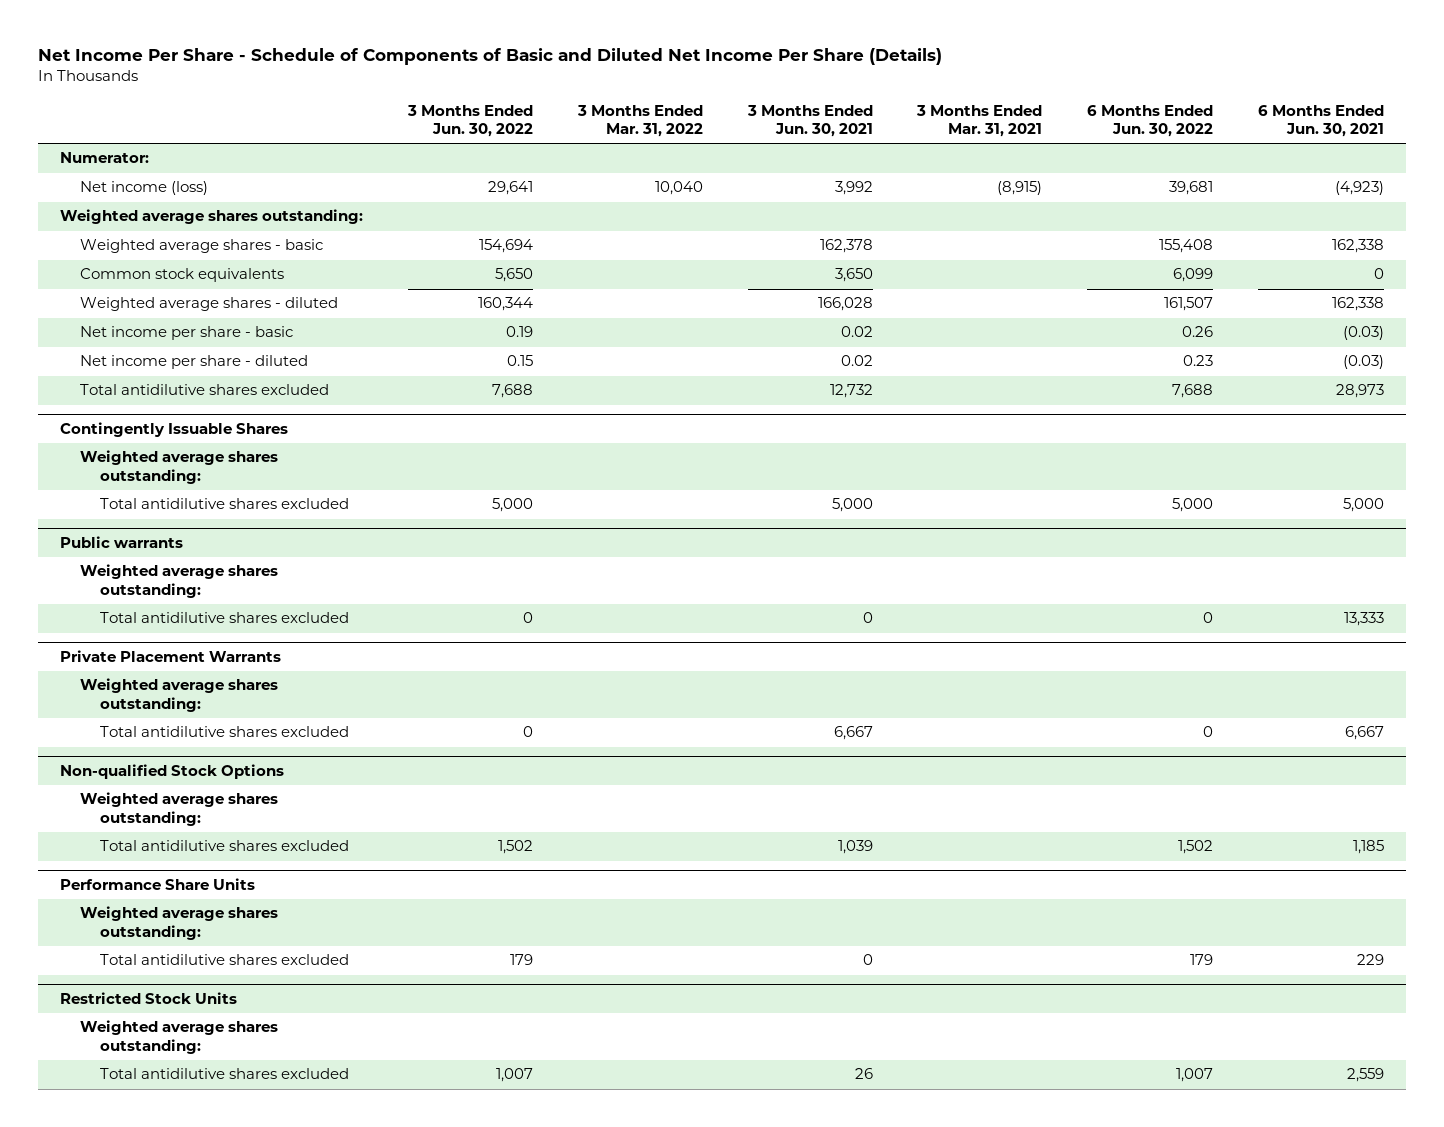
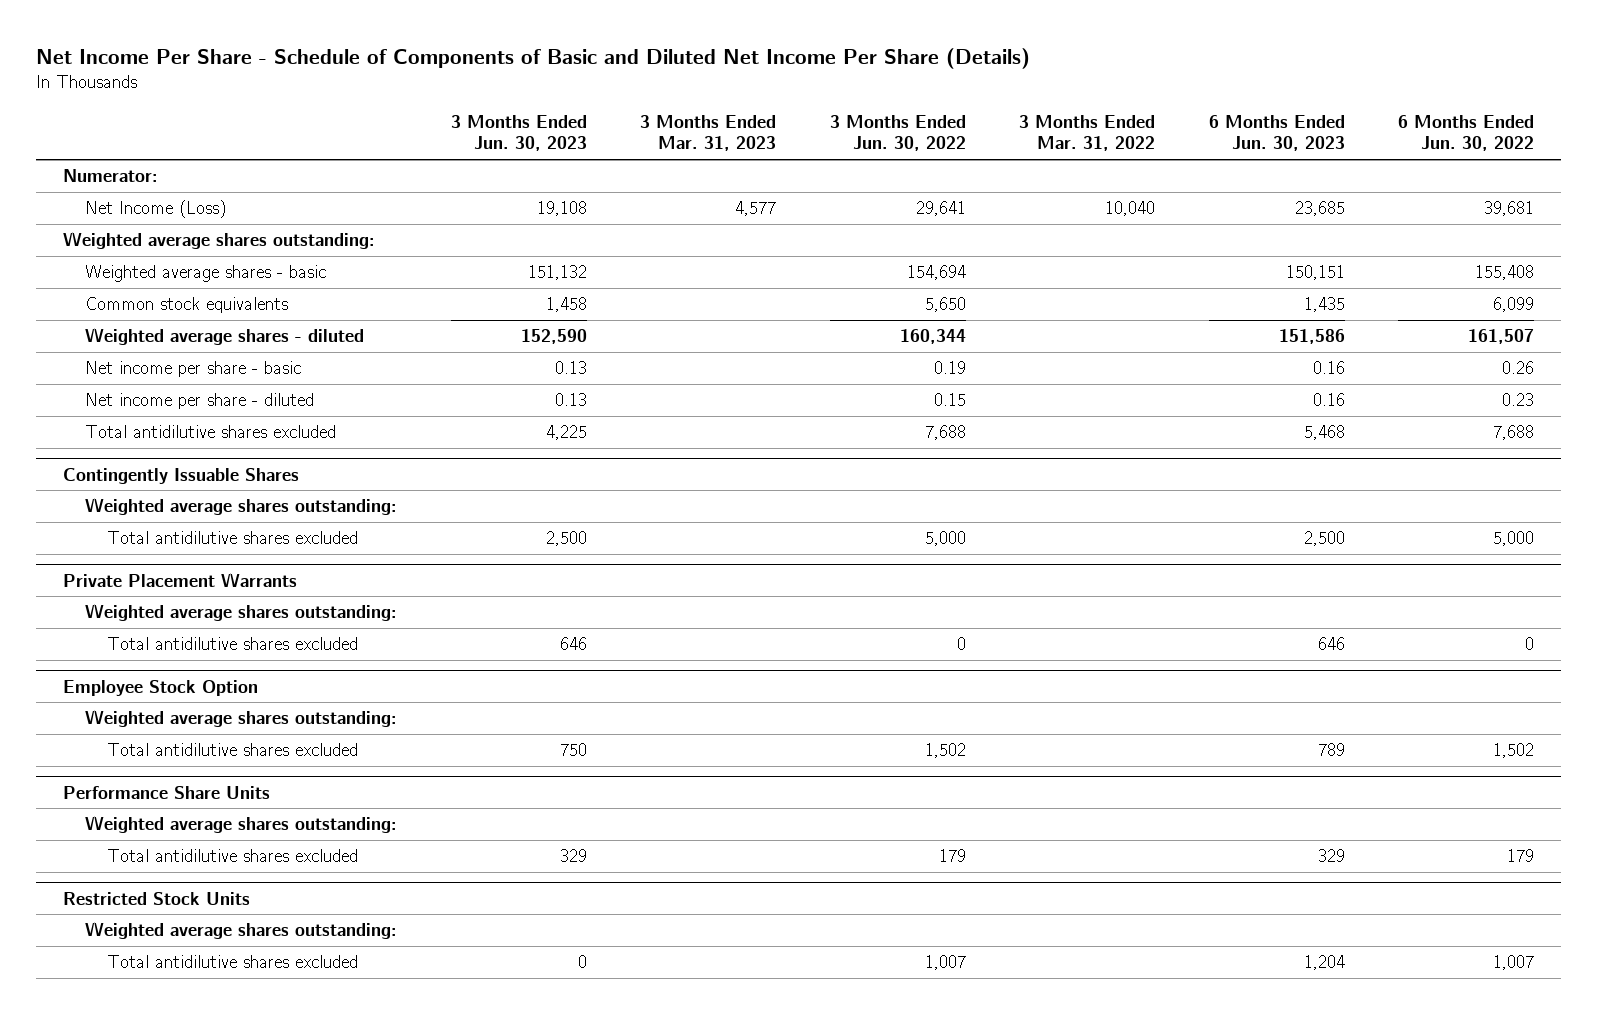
- | 3 Months Ended Jun. 30, 2022 | 3 Months Ended Mar. 31, 2022 | 3 Months Ended Jun. 30, 2021 | 3 Months Ended Mar. 31, 2021 | 6 Months Ended Jun. 30, 2022 | 6 Months Ended Jun. 30, 2021
+ | 3 Months Ended Jun. 30, 2023 | 3 Months Ended Mar. 31, 2023 | 3 Months Ended Jun. 30, 2022 | 3 Months Ended Mar. 31, 2022 | 6 Months Ended Jun. 30, 2023 | 6 Months Ended Jun. 30, 2022
- Net income (loss) | 29,641 | 10,040 | 3,992 | (8,915) | 39,681 | (4,923)
+ Net Income (Loss) | 19,108 | 4,577 | 29,641 | 10,040 | 23,685 | 39,681
- Public warrants
- Weighted average shares outstanding:
- Total antidilutive shares excluded | 0 | | 0 | | 0 | 13,333
- Non-qualified Stock Options
+ Employee Stock Option

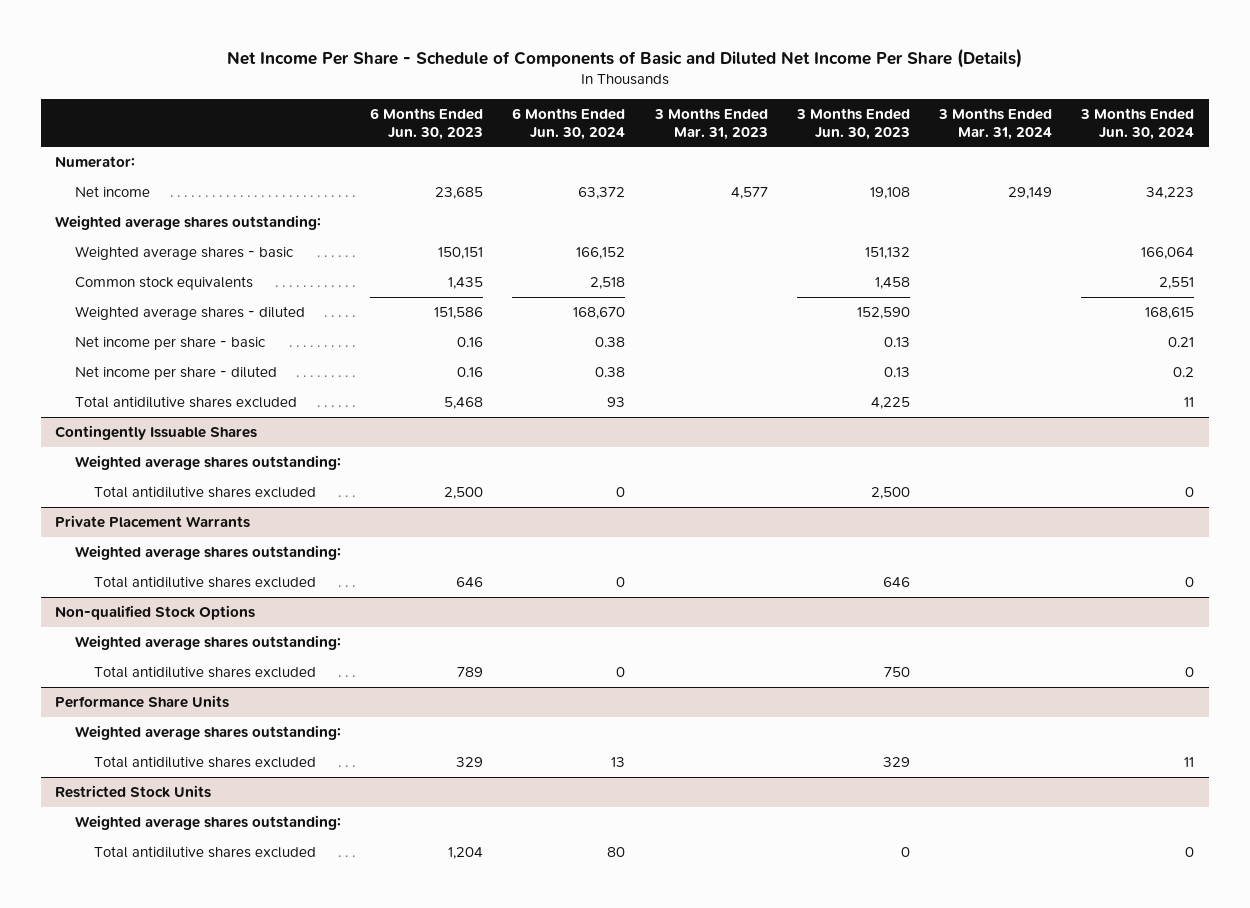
- | 3 Months Ended Jun. 30, 2023 | 3 Months Ended Mar. 31, 2023 | 3 Months Ended Jun. 30, 2022 | 3 Months Ended Mar. 31, 2022 | 6 Months Ended Jun. 30, 2023 | 6 Months Ended Jun. 30, 2022
+ | 6 Months Ended Jun. 30, 2023 | 6 Months Ended Jun. 30, 2024 | 3 Months Ended Mar. 31, 2023 | 3 Months Ended Jun. 30, 2023 | 3 Months Ended Mar. 31, 2024 | 3 Months Ended Jun. 30, 2024
- Net Income (Loss) | 19,108 | 4,577 | 29,641 | 10,040 | 23,685 | 39,681
+ Net income | 23,685 | 63,372 | 4,577 | 19,108 | 29,149 | 34,223
- Employee Stock Option
+ Non-qualified Stock Options

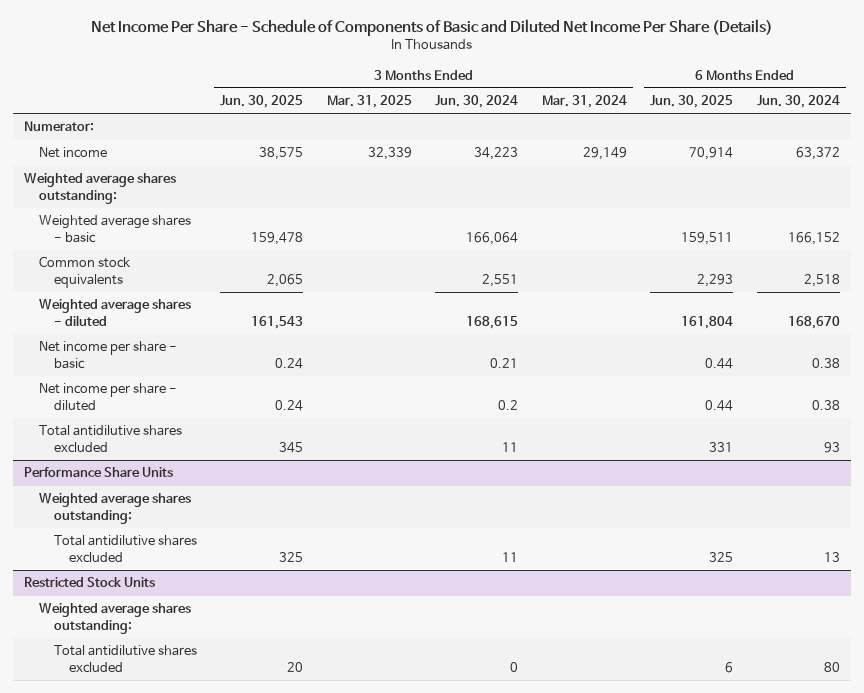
- | 6 Months Ended Jun. 30, 2023 | 6 Months Ended Jun. 30, 2024 | 3 Months Ended Mar. 31, 2023 | 3 Months Ended Jun. 30, 2023 | 3 Months Ended Mar. 31, 2024 | 3 Months Ended Jun. 30, 2024
+ | 3 Months Ended Jun. 30, 2025 | 3 Months Ended Mar. 31, 2025 | 3 Months Ended Jun. 30, 2024 | 3 Months Ended Mar. 31, 2024 | 6 Months Ended Jun. 30, 2025 | 6 Months Ended Jun. 30, 2024
- Contingently Issuable Shares
- Weighted average shares outstanding:
- Total antidilutive shares excluded | 2,500 | 0 | | 2,500 | | 0
- Private Placement Warrants
- Weighted average shares outstanding:
- Total antidilutive shares excluded | 646 | 0 | | 646 | | 0
- Non-qualified Stock Options
- Weighted average shares outstanding:
- Total antidilutive shares excluded | 789 | 0 | | 750 | | 0

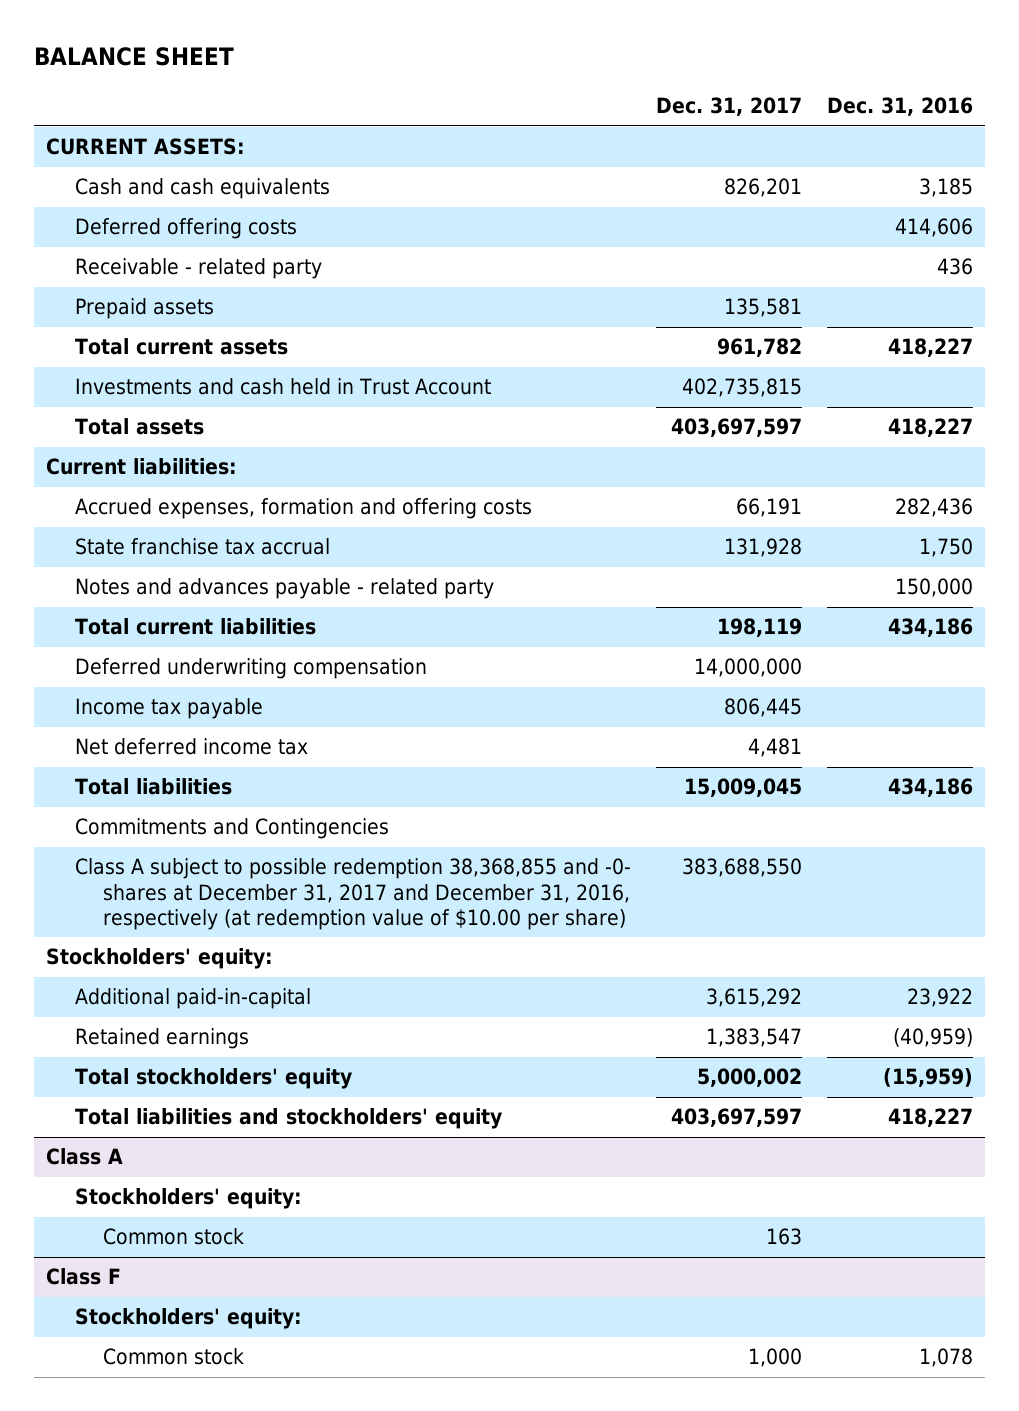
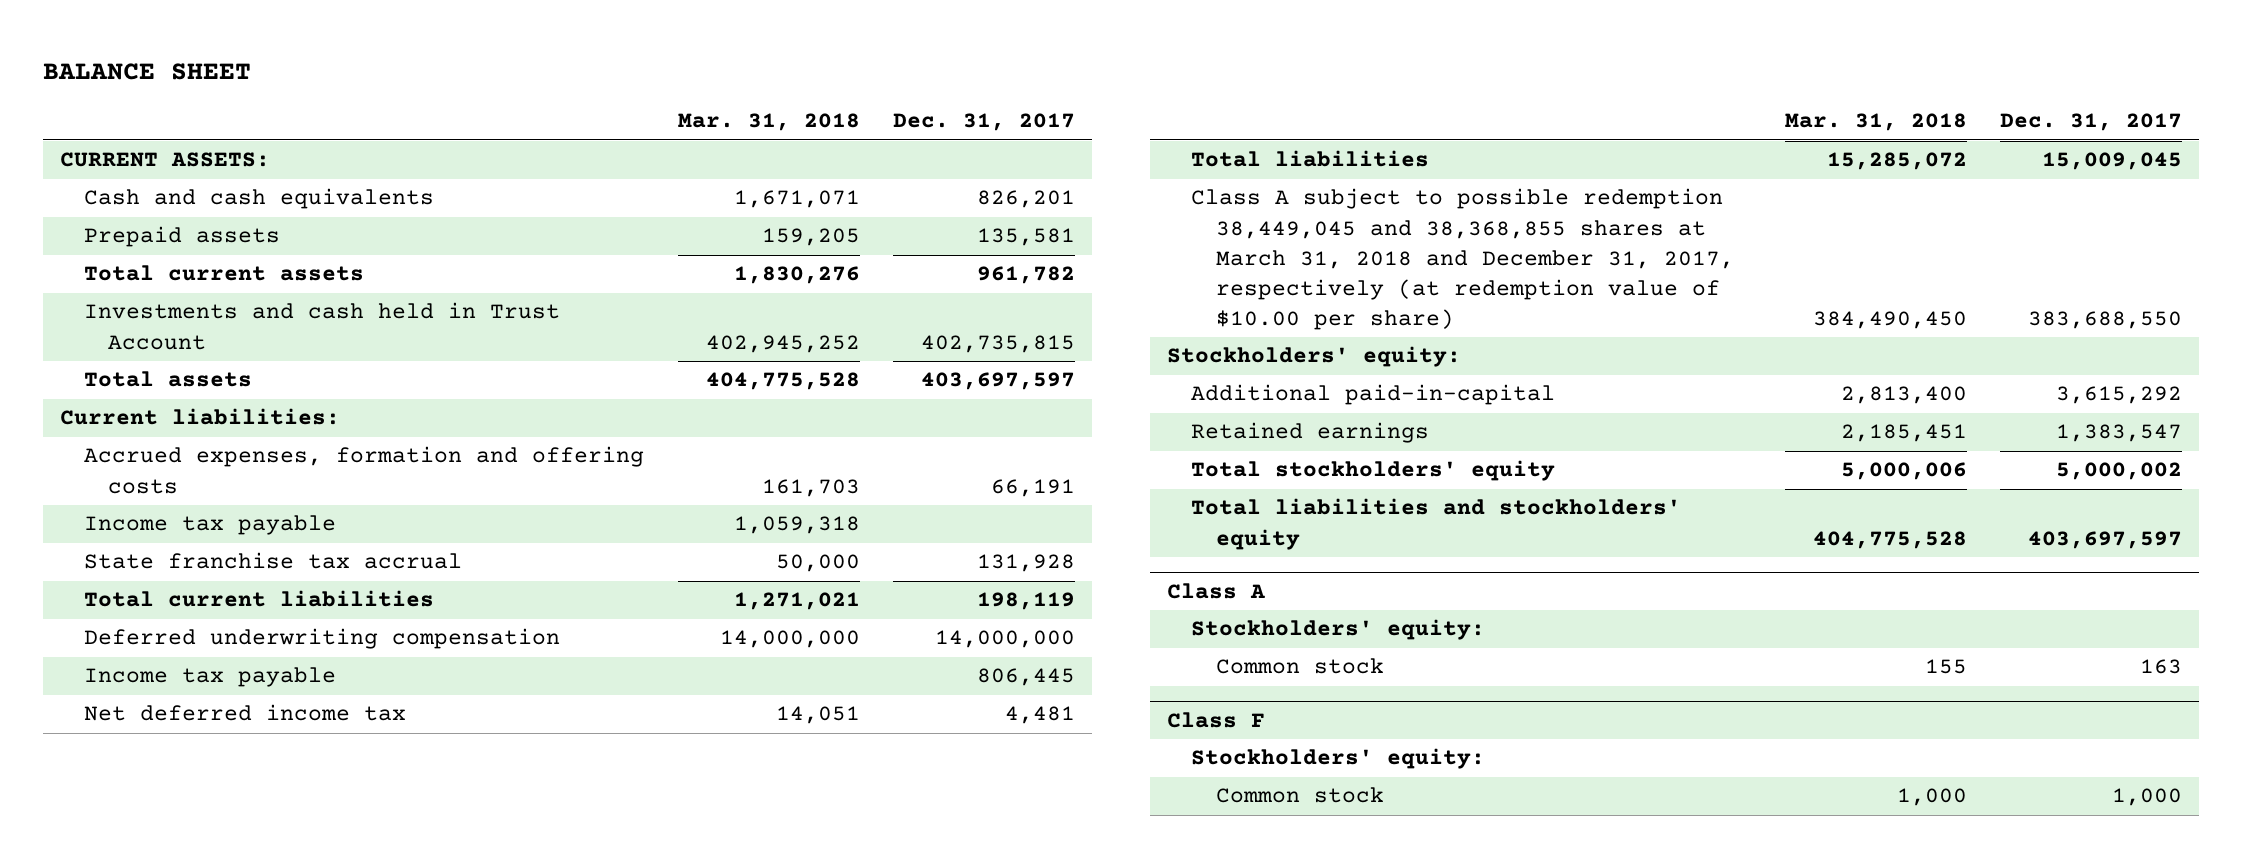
- | Dec. 31, 2017 | Dec. 31, 2016
+ | Mar. 31, 2018 | Dec. 31, 2017
- Deferred offering costs | | 414,606
- Receivable - related party | | 436
+ Income tax payable | 1,059,318 |
- Notes and advances payable - related party | | 150,000
- Commitments and Contingencies
- Class A subject to possible redemption 38,368,855 and -0- shares at December 31, 2017 and December 31, 2016, respectively (at redemption value of $10.00 per share) | 383,688,550 |
+ Class A subject to possible redemption 38,449,045 and 38,368,855 shares at March 31, 2018 and December 31, 2017, respectively (at redemption value of $10.00 per share) | 384,490,450 | 383,688,550

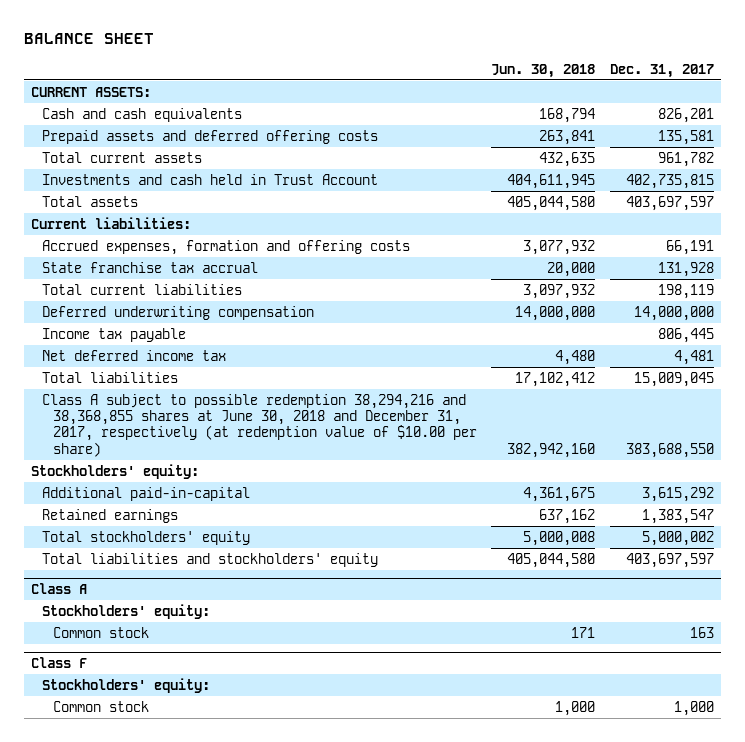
- | Mar. 31, 2018 | Dec. 31, 2017
+ | Jun. 30, 2018 | Dec. 31, 2017
- Prepaid assets | 159,205 | 135,581
+ Prepaid assets and deferred offering costs | 263,841 | 135,581
- Income tax payable | 1,059,318 |
- Class A subject to possible redemption 38,449,045 and 38,368,855 shares at March 31, 2018 and December 31, 2017, respectively (at redemption value of $10.00 per share) | 384,490,450 | 383,688,550
+ Class A subject to possible redemption 38,294,216 and 38,368,855 shares at June 30, 2018 and December 31, 2017, respectively (at redemption value of $10.00 per share) | 382,942,160 | 383,688,550

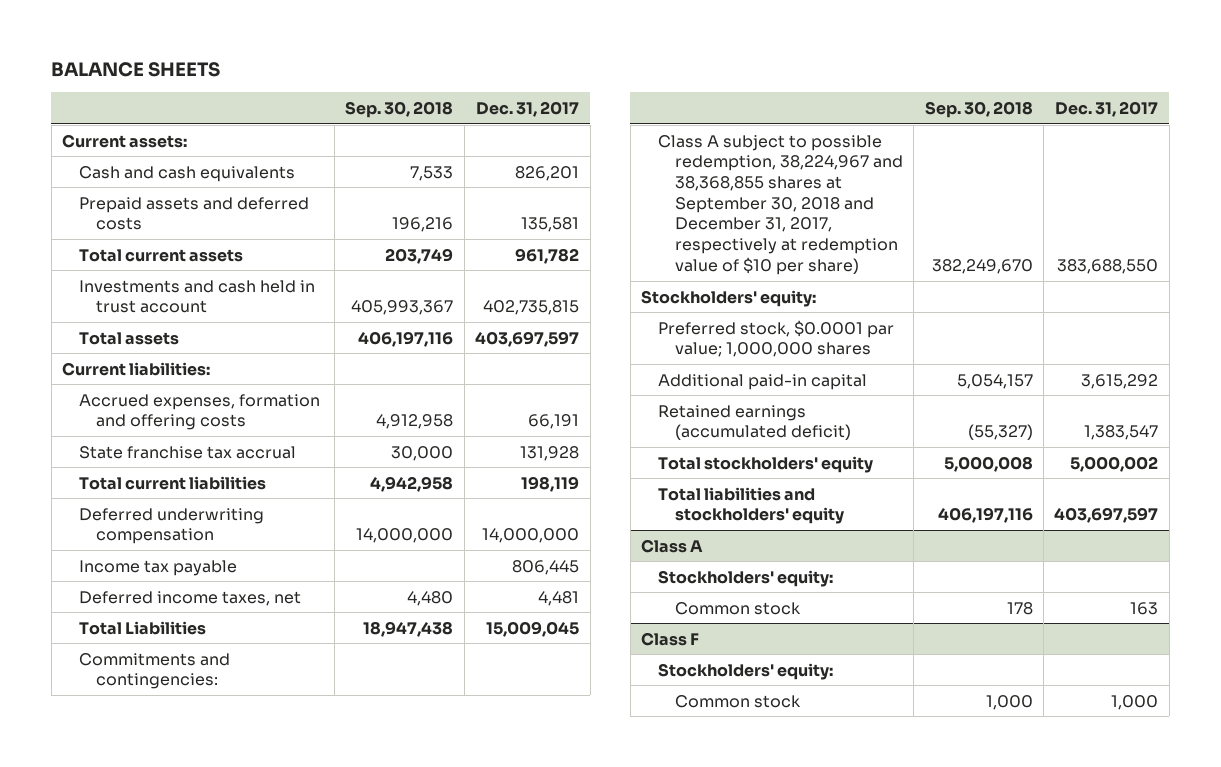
- BALANCE SHEET
+ BALANCE SHEETS
- | Jun. 30, 2018 | Dec. 31, 2017
+ | Sep. 30, 2018 | Dec. 31, 2017
- CURRENT ASSETS:
+ Current assets:
- Prepaid assets and deferred offering costs | 263,841 | 135,581
+ Prepaid assets and deferred costs | 196,216 | 135,581
- Investments and cash held in Trust Account | 404,611,945 | 402,735,815
+ Investments and cash held in trust account | 405,993,367 | 402,735,815
- Net deferred income tax | 4,480 | 4,481
- Total liabilities | 17,102,412 | 15,009,045
- Class A subject to possible redemption 38,294,216 and 38,368,855 shares at June 30, 2018 and December 31, 2017, respectively (at redemption value of $10.00 per share) | 382,942,160 | 383,688,550
+ Deferred income taxes, net | 4,480 | 4,481
+ Total Liabilities | 18,947,438 | 15,009,045
+ Commitments and contingencies:
+ Class A subject to possible redemption, 38,224,967 and 38,368,855 shares at September 30, 2018 and December 31, 2017, respectively at redemption value of $10 per share) | 382,249,670 | 383,688,550
- Additional paid-in-capital | 4,361,675 | 3,615,292
- Retained earnings | 637,162 | 1,383,547
+ Preferred stock, $0.0001 par value; 1,000,000 shares
+ Additional paid-in capital | 5,054,157 | 3,615,292
+ Retained earnings (accumulated deficit) | (55,327) | 1,383,547

